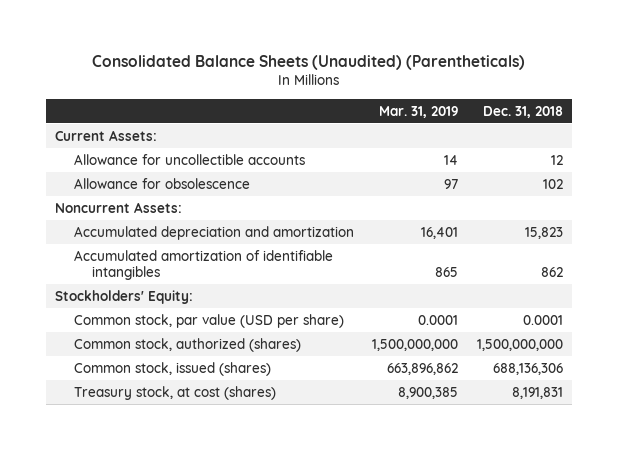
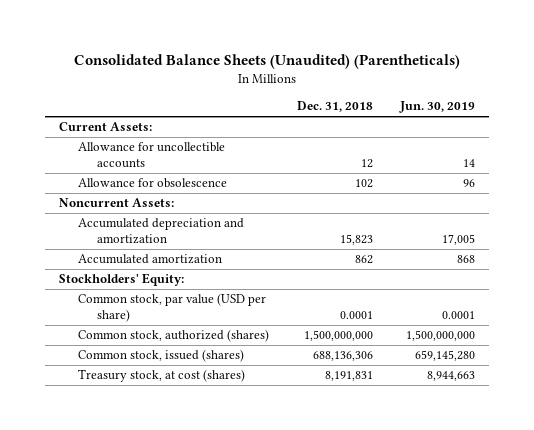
- | Mar. 31, 2019 | Dec. 31, 2018
+ | Dec. 31, 2018 | Jun. 30, 2019
- Accumulated amortization of identifiable intangibles | 865 | 862
+ Accumulated amortization | 862 | 868

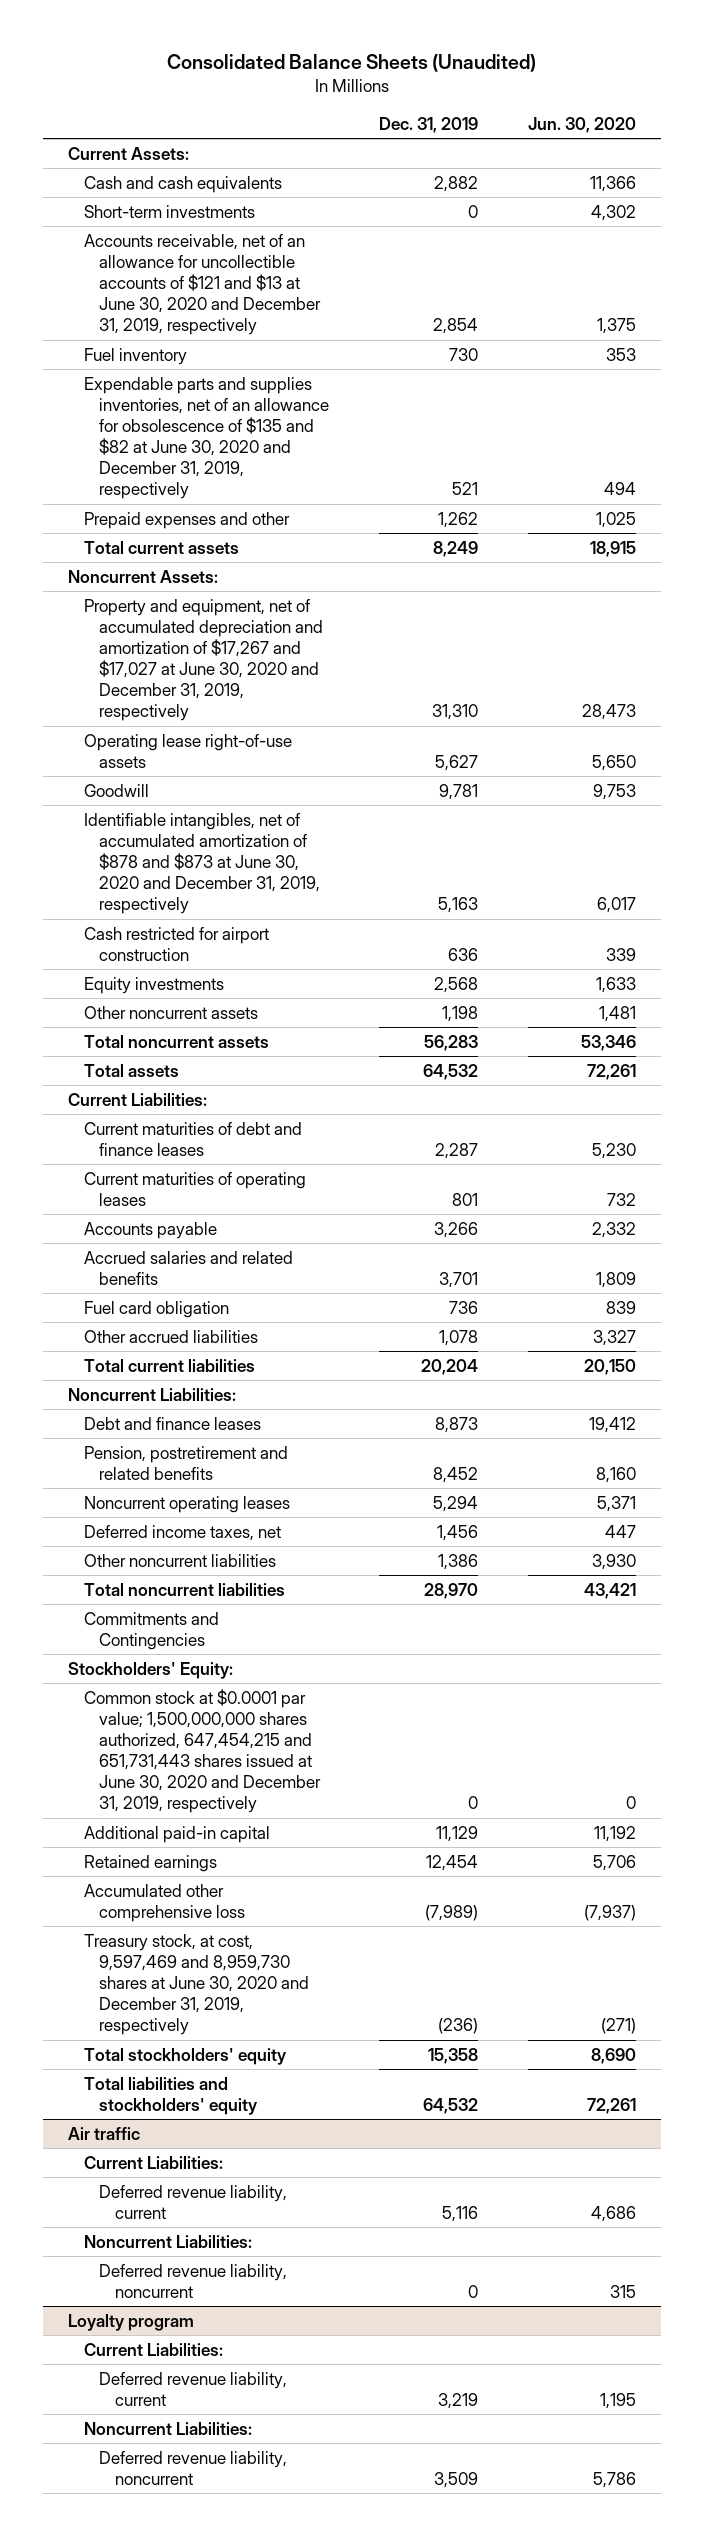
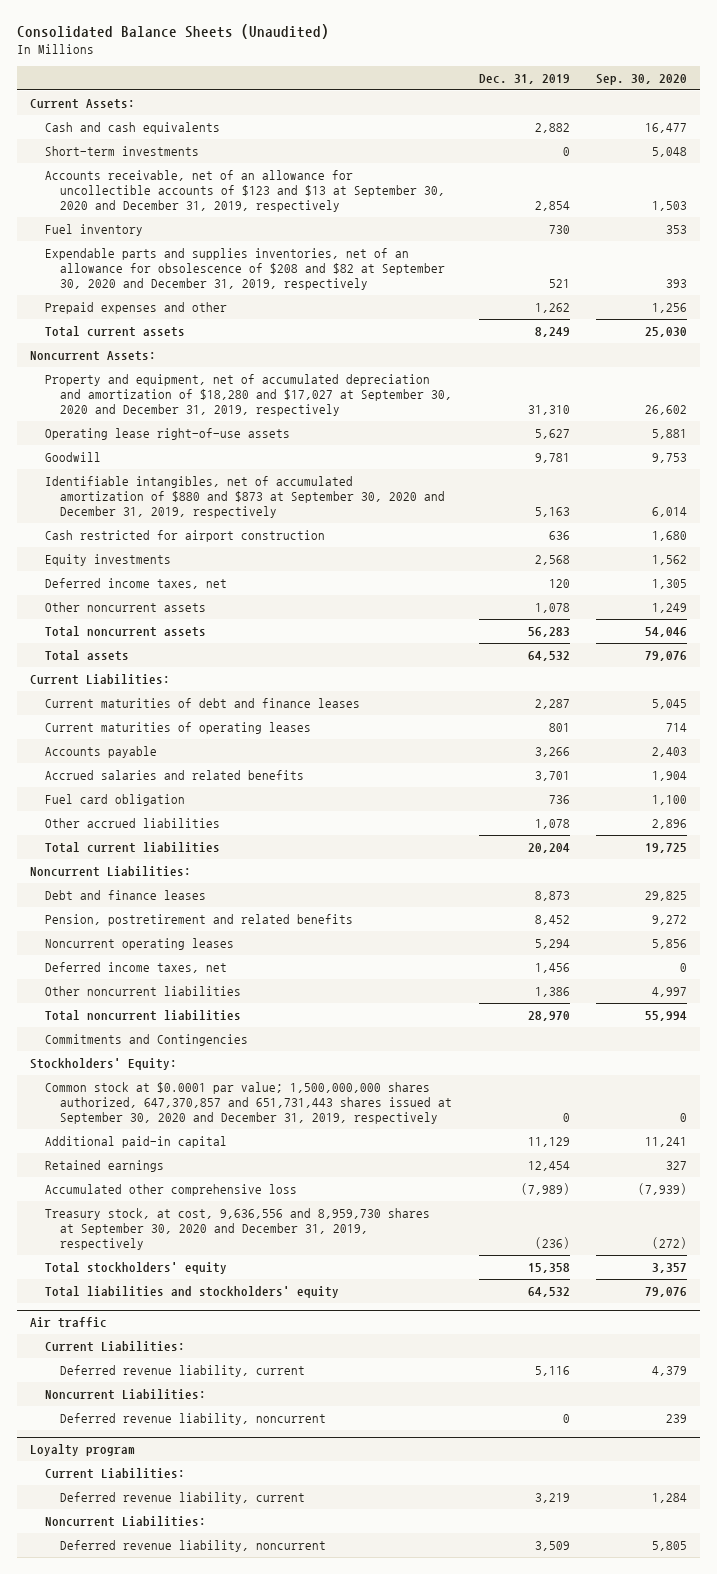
- | Dec. 31, 2019 | Jun. 30, 2020
+ | Dec. 31, 2019 | Sep. 30, 2020
- Accounts receivable, net of an allowance for uncollectible accounts of $121 and $13 at June 30, 2020 and December 31, 2019, respectively | 2,854 | 1,375
+ Accounts receivable, net of an allowance for uncollectible accounts of $123 and $13 at September 30, 2020 and December 31, 2019, respectively | 2,854 | 1,503
- Expendable parts and supplies inventories, net of an allowance for obsolescence of $135 and $82 at June 30, 2020 and December 31, 2019, respectively | 521 | 494
+ Expendable parts and supplies inventories, net of an allowance for obsolescence of $208 and $82 at September 30, 2020 and December 31, 2019, respectively | 521 | 393
- Property and equipment, net of accumulated depreciation and amortization of $17,267 and $17,027 at June 30, 2020 and December 31, 2019, respectively | 31,310 | 28,473
+ Property and equipment, net of accumulated depreciation and amortization of $18,280 and $17,027 at September 30, 2020 and December 31, 2019, respectively | 31,310 | 26,602
- Identifiable intangibles, net of accumulated amortization of $878 and $873 at June 30, 2020 and December 31, 2019, respectively | 5,163 | 6,017
+ Identifiable intangibles, net of accumulated amortization of $880 and $873 at September 30, 2020 and December 31, 2019, respectively | 5,163 | 6,014
- Other noncurrent assets | 1,198 | 1,481
+ Deferred income taxes, net | 120 | 1,305
+ Other noncurrent assets | 1,078 | 1,249
- Common stock at $0.0001 par value; 1,500,000,000 shares authorized, 647,454,215 and 651,731,443 shares issued at June 30, 2020 and December 31, 2019, respectively | 0 | 0
+ Common stock at $0.0001 par value; 1,500,000,000 shares authorized, 647,370,857 and 651,731,443 shares issued at September 30, 2020 and December 31, 2019, respectively | 0 | 0
- Treasury stock, at cost, 9,597,469 and 8,959,730 shares at June 30, 2020 and December 31, 2019, respectively | (236) | (271)
+ Treasury stock, at cost, 9,636,556 and 8,959,730 shares at September 30, 2020 and December 31, 2019, respectively | (236) | (272)

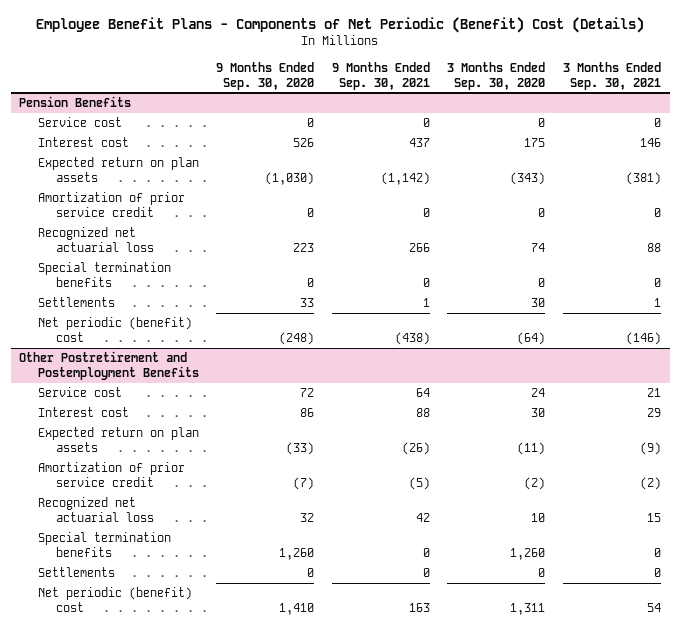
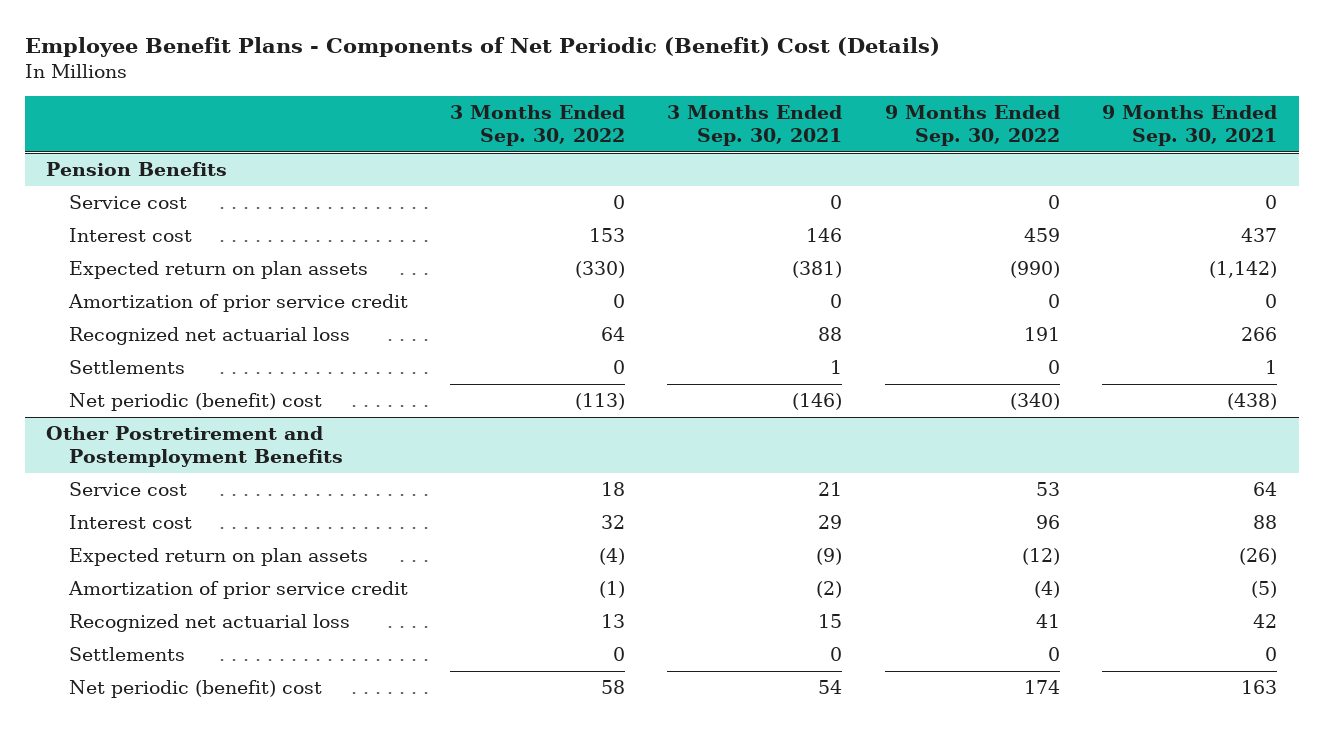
- | 9 Months Ended Sep. 30, 2020 | 9 Months Ended Sep. 30, 2021 | 3 Months Ended Sep. 30, 2020 | 3 Months Ended Sep. 30, 2021
+ | 3 Months Ended Sep. 30, 2022 | 3 Months Ended Sep. 30, 2021 | 9 Months Ended Sep. 30, 2022 | 9 Months Ended Sep. 30, 2021
@ Pension Benefits
- Special termination benefits | 0 | 0 | 0 | 0
@ Other Postretirement and Postemployment Benefits
- Special termination benefits | 1,260 | 0 | 1,260 | 0

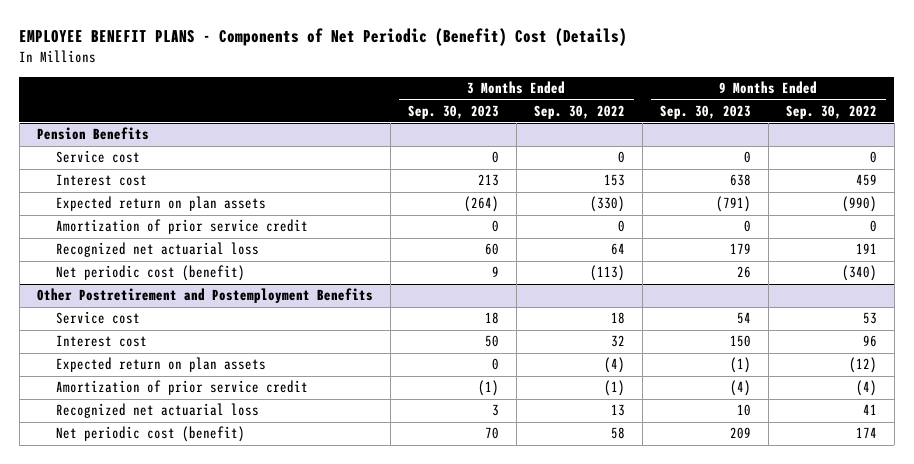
- Employee Benefit Plans - Components of Net Periodic (Benefit) Cost (Details)
+ EMPLOYEE BENEFIT PLANS - Components of Net Periodic (Benefit) Cost (Details)
- | 3 Months Ended Sep. 30, 2022 | 3 Months Ended Sep. 30, 2021 | 9 Months Ended Sep. 30, 2022 | 9 Months Ended Sep. 30, 2021
+ | 3 Months Ended Sep. 30, 2023 | 3 Months Ended Sep. 30, 2022 | 9 Months Ended Sep. 30, 2023 | 9 Months Ended Sep. 30, 2022
@ Pension Benefits
- Settlements | 0 | 1 | 0 | 1
- Net periodic (benefit) cost | (113) | (146) | (340) | (438)
+ Net periodic cost (benefit) | 9 | (113) | 26 | (340)
@ Other Postretirement and Postemployment Benefits
- Settlements | 0 | 0 | 0 | 0
- Net periodic (benefit) cost | 58 | 54 | 174 | 163
+ Net periodic cost (benefit) | 70 | 58 | 209 | 174

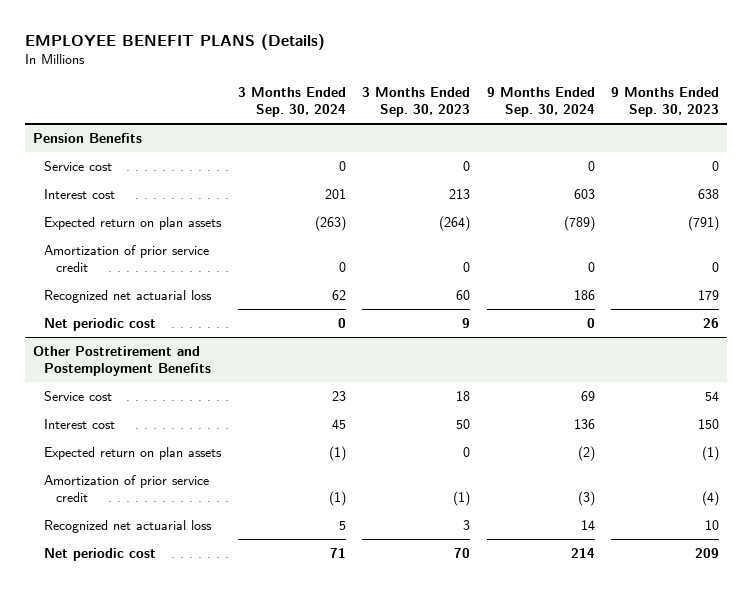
- EMPLOYEE BENEFIT PLANS - Components of Net Periodic (Benefit) Cost (Details)
+ EMPLOYEE BENEFIT PLANS (Details)
- | 3 Months Ended Sep. 30, 2023 | 3 Months Ended Sep. 30, 2022 | 9 Months Ended Sep. 30, 2023 | 9 Months Ended Sep. 30, 2022
+ | 3 Months Ended Sep. 30, 2024 | 3 Months Ended Sep. 30, 2023 | 9 Months Ended Sep. 30, 2024 | 9 Months Ended Sep. 30, 2023
@ Pension Benefits
- Net periodic cost (benefit) | 9 | (113) | 26 | (340)
+ Net periodic cost | 0 | 9 | 0 | 26
@ Other Postretirement and Postemployment Benefits
- Net periodic cost (benefit) | 70 | 58 | 209 | 174
+ Net periodic cost | 71 | 70 | 214 | 209

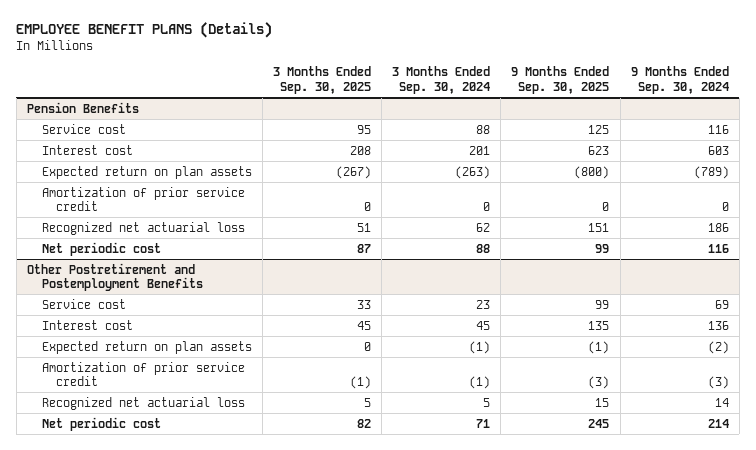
- | 3 Months Ended Sep. 30, 2024 | 3 Months Ended Sep. 30, 2023 | 9 Months Ended Sep. 30, 2024 | 9 Months Ended Sep. 30, 2023
+ | 3 Months Ended Sep. 30, 2025 | 3 Months Ended Sep. 30, 2024 | 9 Months Ended Sep. 30, 2025 | 9 Months Ended Sep. 30, 2024
@ Pension Benefits
- Service cost | 0 | 0 | 0 | 0
+ Service cost | 95 | 88 | 125 | 116
- Net periodic cost | 0 | 9 | 0 | 26
+ Net periodic cost | 87 | 88 | 99 | 116

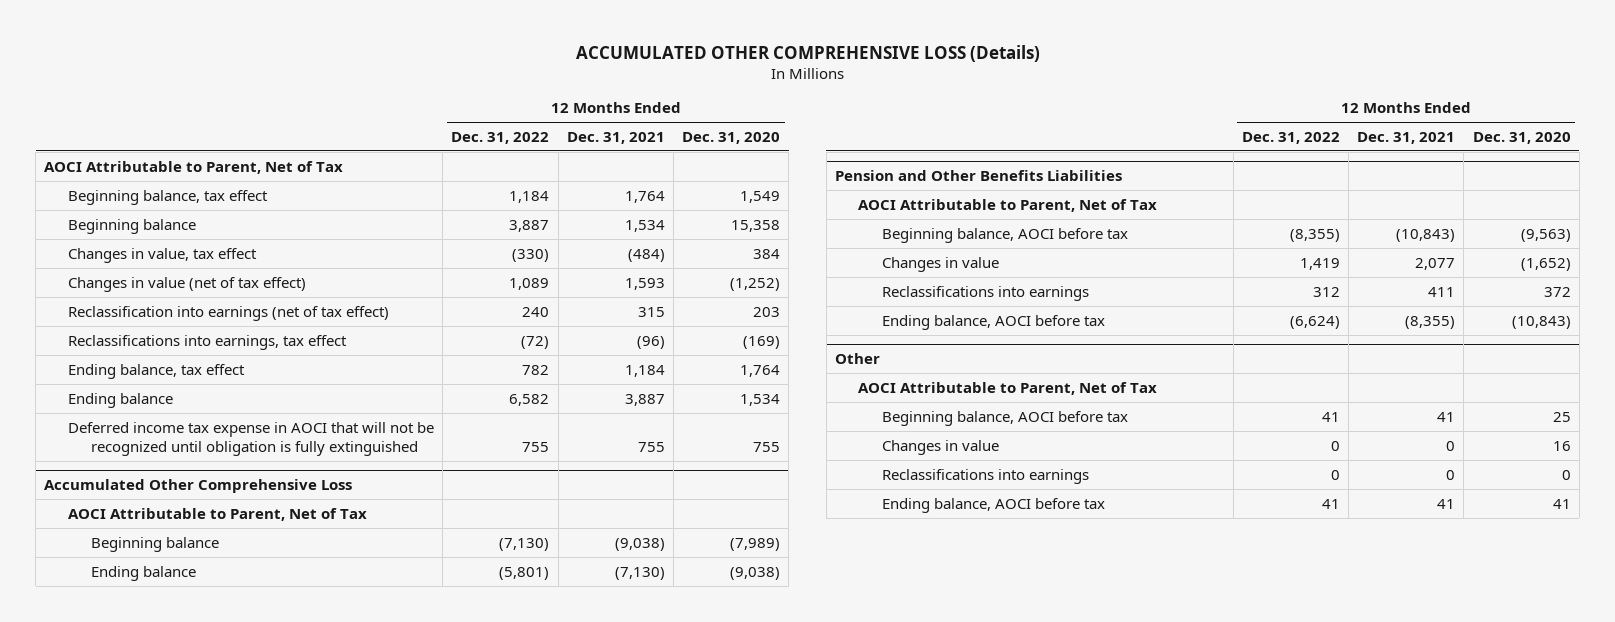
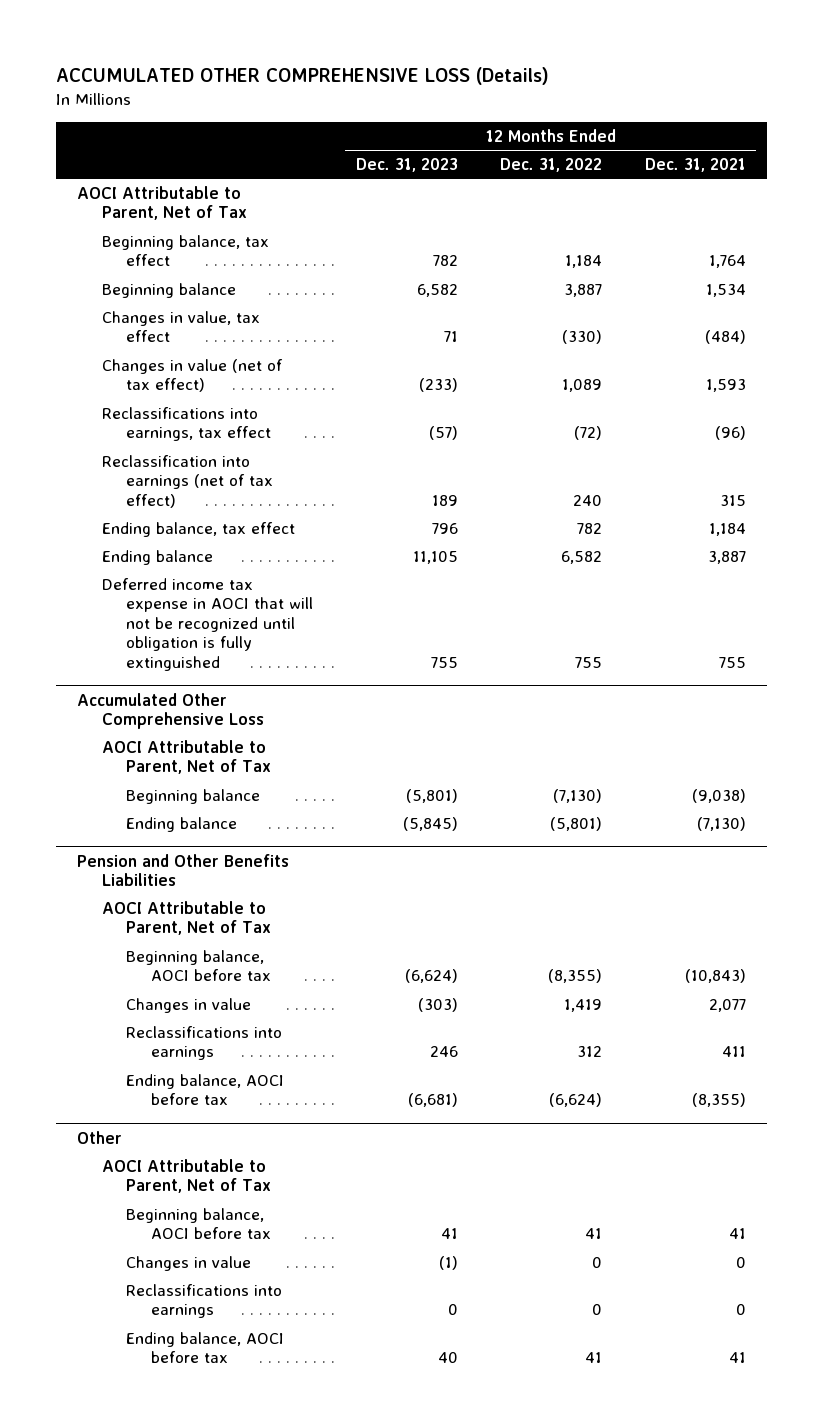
- | 12 Months Ended Dec. 31, 2022 | 12 Months Ended Dec. 31, 2021 | 12 Months Ended Dec. 31, 2020
+ | 12 Months Ended Dec. 31, 2023 | 12 Months Ended Dec. 31, 2022 | 12 Months Ended Dec. 31, 2021
moved down: Reclassification into earnings (net of tax effect) | 189 | 240 | 315

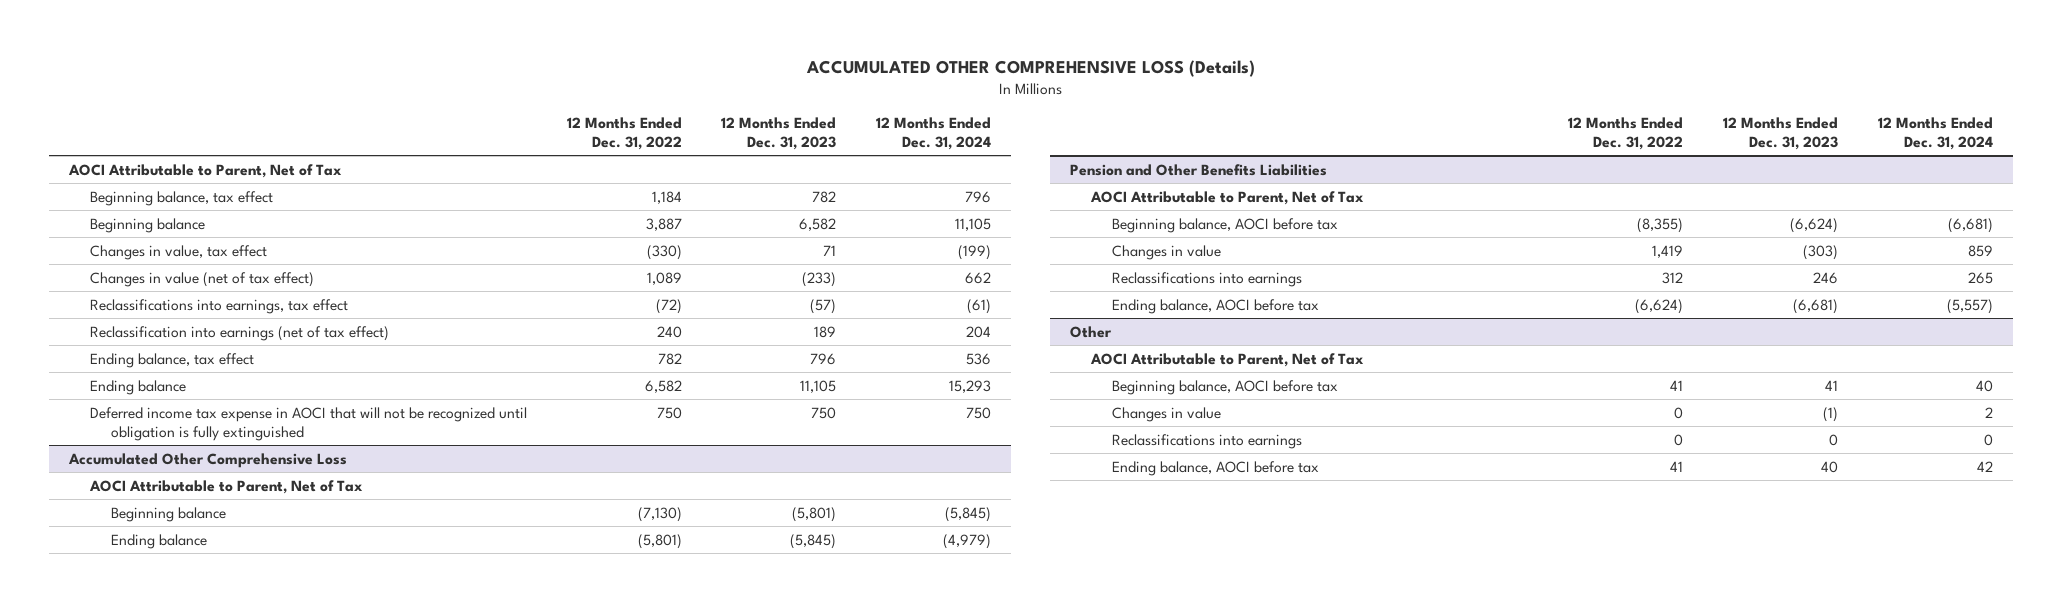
- | 12 Months Ended Dec. 31, 2023 | 12 Months Ended Dec. 31, 2022 | 12 Months Ended Dec. 31, 2021
+ | 12 Months Ended Dec. 31, 2022 | 12 Months Ended Dec. 31, 2023 | 12 Months Ended Dec. 31, 2024
- Deferred income tax expense in AOCI that will not be recognized until obligation is fully extinguished | 755 | 755 | 755
+ Deferred income tax expense in AOCI that will not be recognized until obligation is fully extinguished | 750 | 750 | 750

